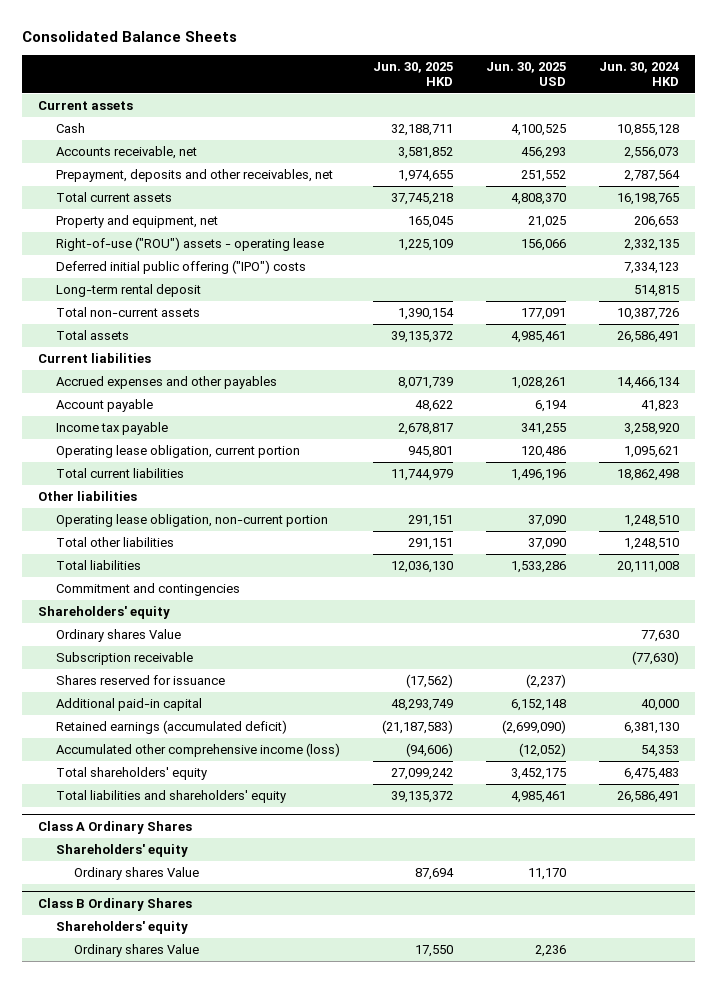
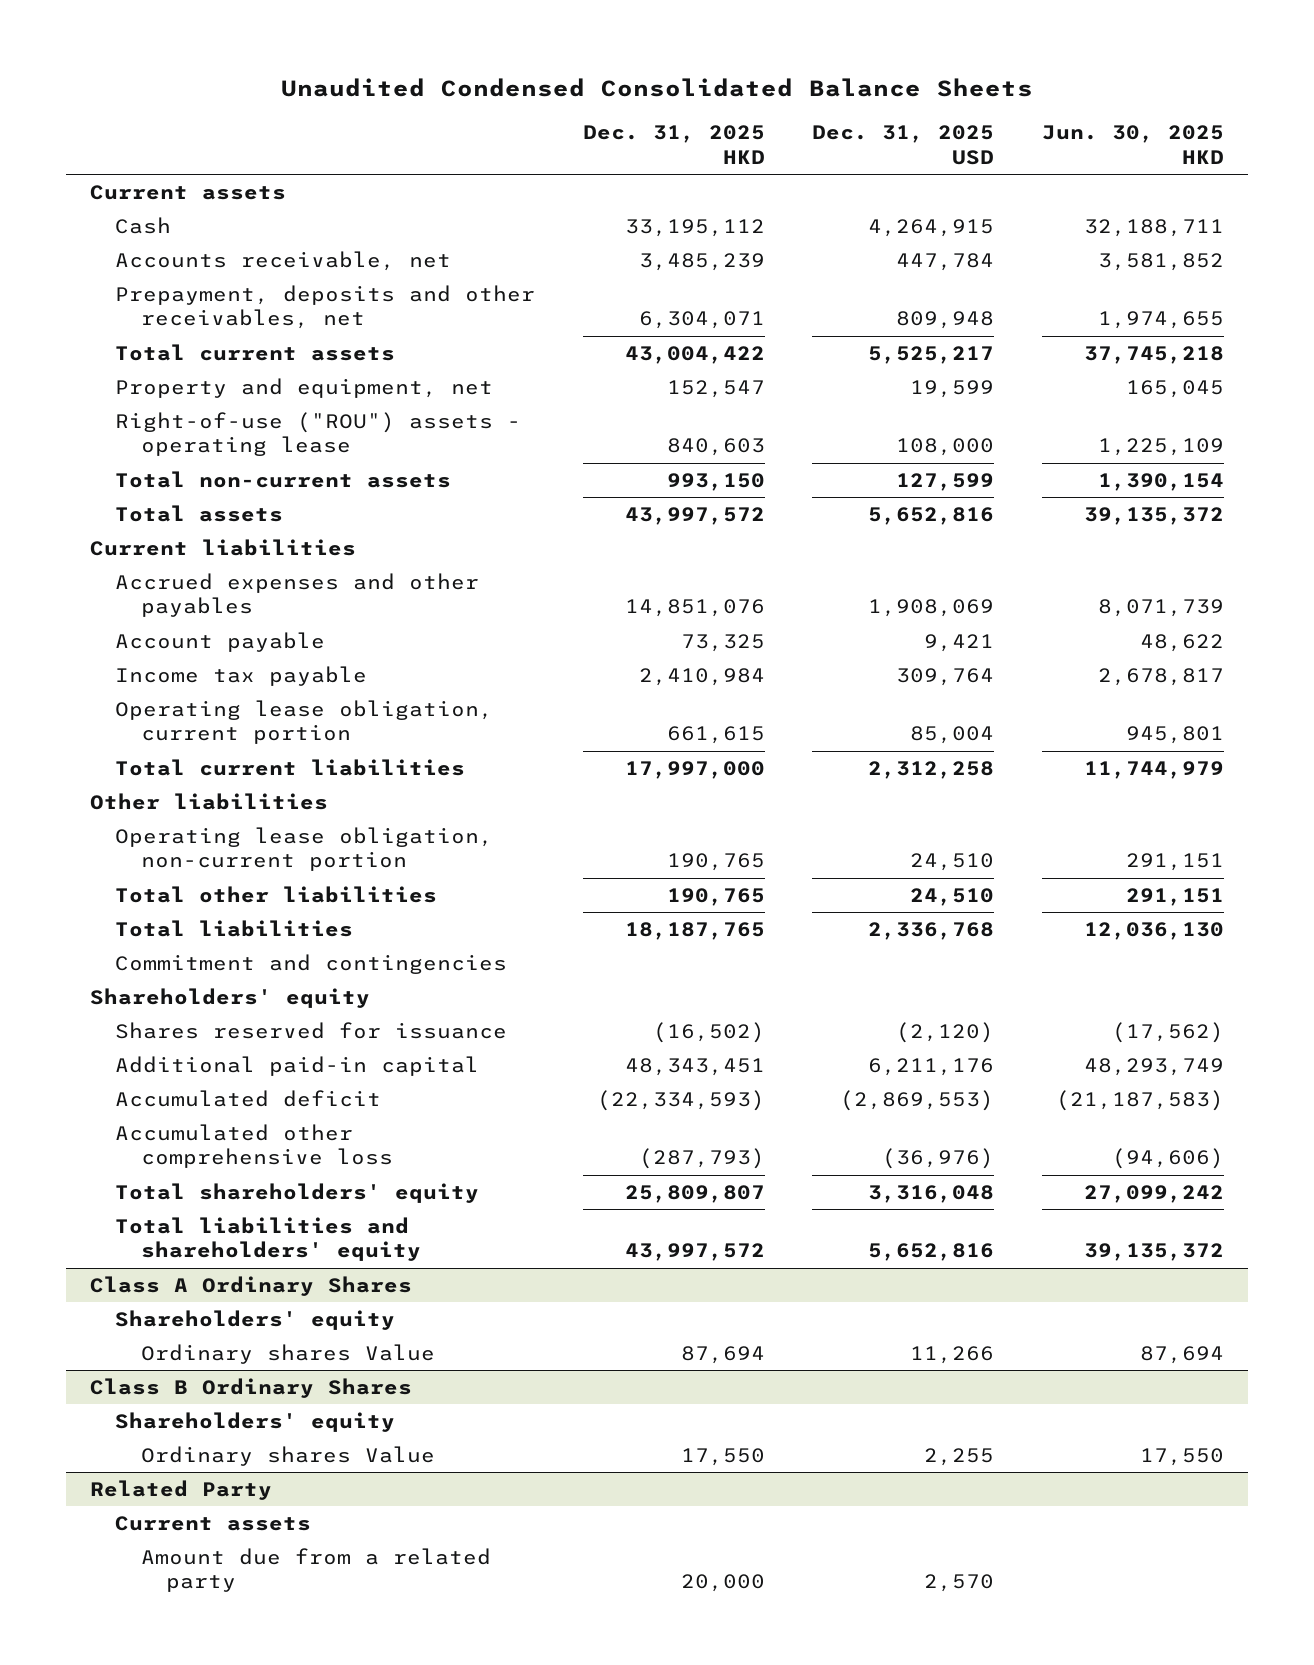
- Consolidated Balance Sheets
+ Unaudited Condensed Consolidated Balance Sheets
- | Jun. 30, 2025 HKD | Jun. 30, 2025 USD | Jun. 30, 2024 HKD
+ | Dec. 31, 2025 HKD | Dec. 31, 2025 USD | Jun. 30, 2025 HKD
- Deferred initial public offering ("IPO") costs | | | 7,334,123
- Long-term rental deposit | | | 514,815
- Ordinary shares Value | | | 77,630
- Subscription receivable | | | (77,630)
- Retained earnings (accumulated deficit) | (21,187,583) | (2,699,090) | 6,381,130
- Accumulated other comprehensive income (loss) | (94,606) | (12,052) | 54,353
+ Accumulated deficit | (22,334,593) | (2,869,553) | (21,187,583)
+ Accumulated other comprehensive loss | (287,793) | (36,976) | (94,606)
+ Related Party
+ Current assets
+ Amount due from a related party | 20,000 | 2,570 |

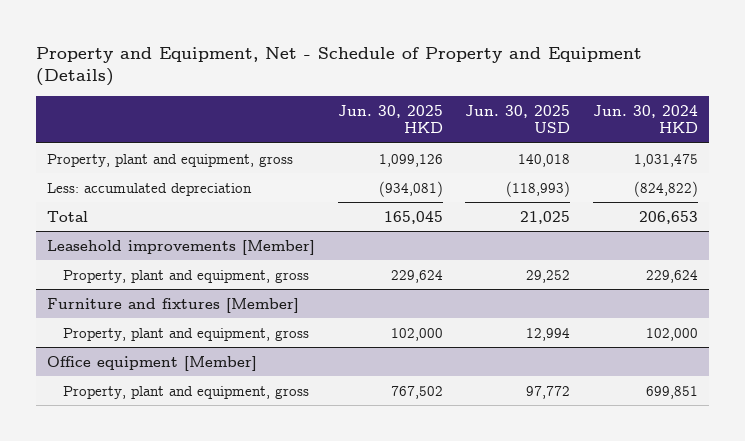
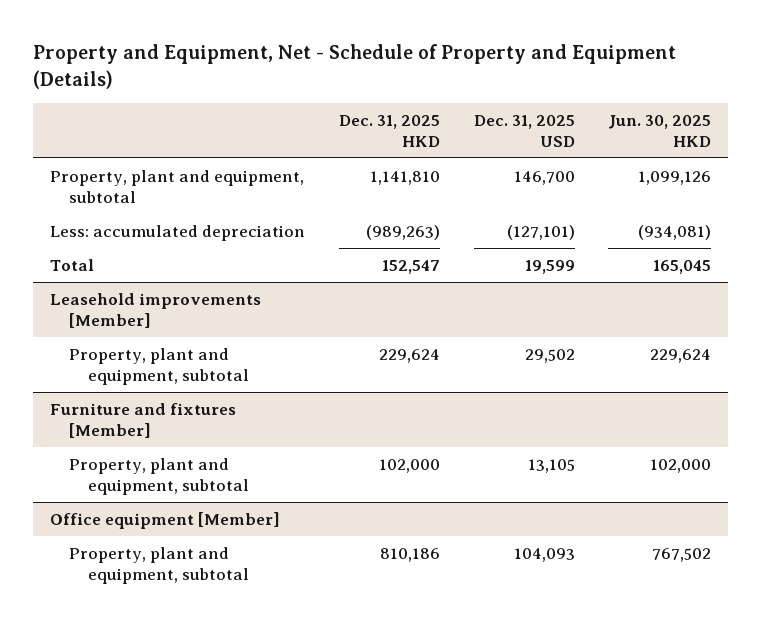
- | Jun. 30, 2025 HKD | Jun. 30, 2025 USD | Jun. 30, 2024 HKD
+ | Dec. 31, 2025 HKD | Dec. 31, 2025 USD | Jun. 30, 2025 HKD
- Property, plant and equipment, gross | 1,099,126 | 140,018 | 1,031,475
+ Property, plant and equipment, subtotal | 1,141,810 | 146,700 | 1,099,126
@ Leasehold improvements [Member]
- Property, plant and equipment, gross | 229,624 | 29,252 | 229,624
+ Property, plant and equipment, subtotal | 229,624 | 29,502 | 229,624
@ Furniture and fixtures [Member]
- Property, plant and equipment, gross | 102,000 | 12,994 | 102,000
+ Property, plant and equipment, subtotal | 102,000 | 13,105 | 102,000
@ Office equipment [Member]
- Property, plant and equipment, gross | 767,502 | 97,772 | 699,851
+ Property, plant and equipment, subtotal | 810,186 | 104,093 | 767,502

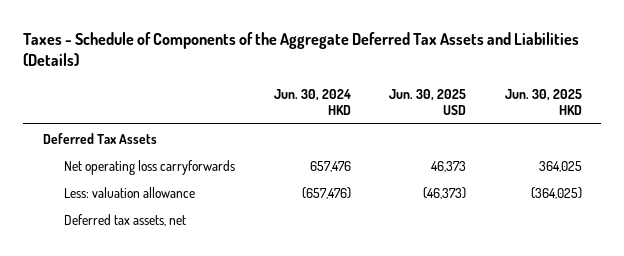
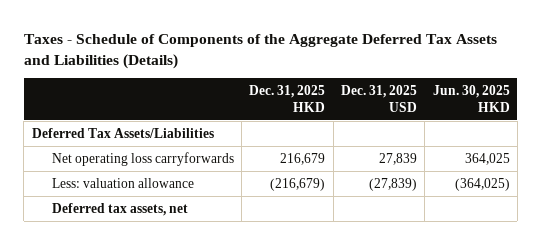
- | Jun. 30, 2024 HKD | Jun. 30, 2025 USD | Jun. 30, 2025 HKD
+ | Dec. 31, 2025 HKD | Dec. 31, 2025 USD | Jun. 30, 2025 HKD
- Deferred Tax Assets
+ Deferred Tax Assets/Liabilities

